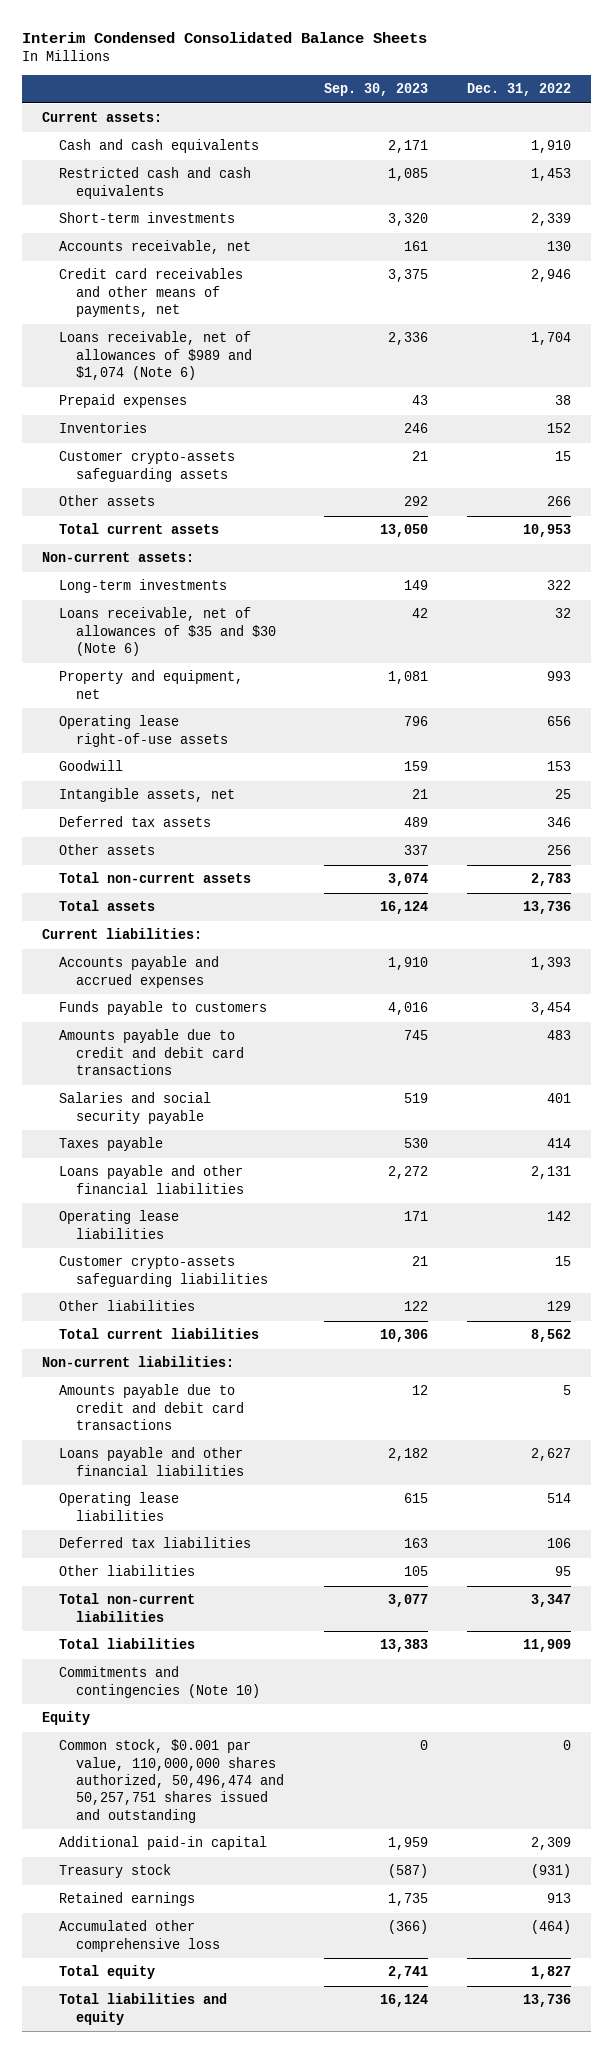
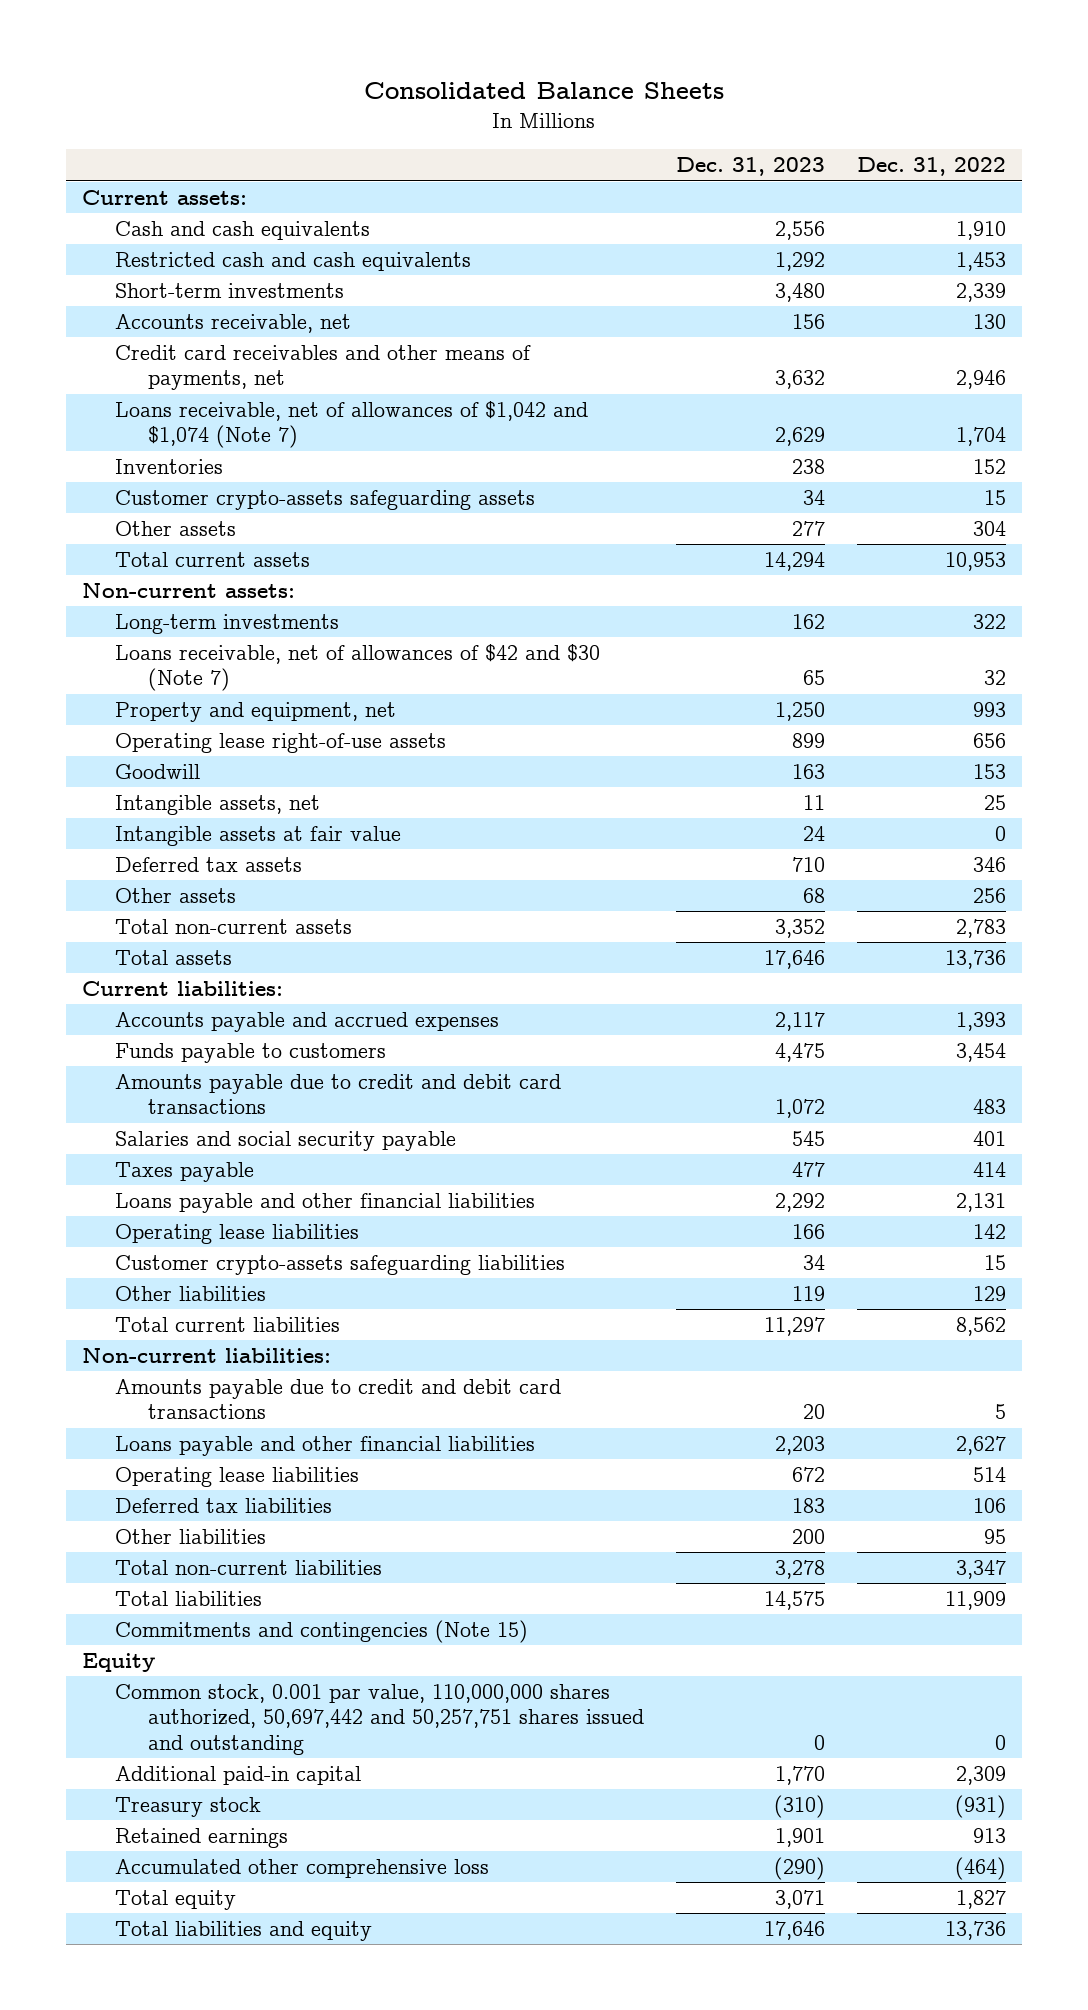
- Interim Condensed Consolidated Balance Sheets
+ Consolidated Balance Sheets
- | Sep. 30, 2023 | Dec. 31, 2022
+ | Dec. 31, 2023 | Dec. 31, 2022
- Loans receivable, net of allowances of $989 and $1,074 (Note 6) | 2,336 | 1,704
- Prepaid expenses | 43 | 38
+ Loans receivable, net of allowances of $1,042 and $1,074 (Note 7) | 2,629 | 1,704
- Other assets | 292 | 266
+ Other assets | 277 | 304
- Loans receivable, net of allowances of $35 and $30 (Note 6) | 42 | 32
+ Loans receivable, net of allowances of $42 and $30 (Note 7) | 65 | 32
+ Intangible assets at fair value | 24 | 0
- Commitments and contingencies (Note 10)
+ Commitments and contingencies (Note 15)
- Common stock, $0.001 par value, 110,000,000 shares authorized, 50,496,474 and 50,257,751 shares issued and outstanding | 0 | 0
+ Common stock, 0.001 par value, 110,000,000 shares authorized, 50,697,442 and 50,257,751 shares issued and outstanding | 0 | 0

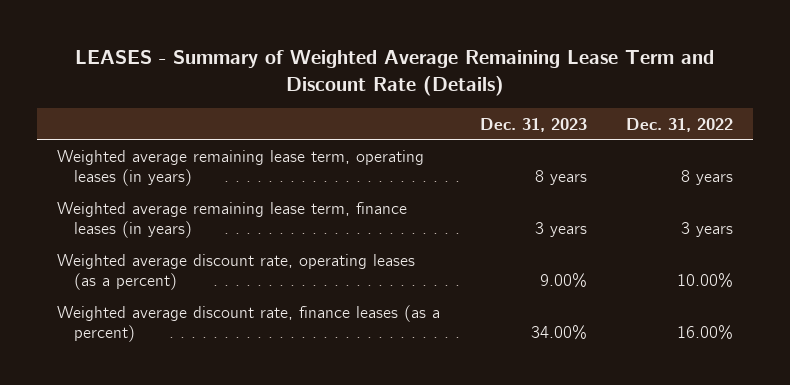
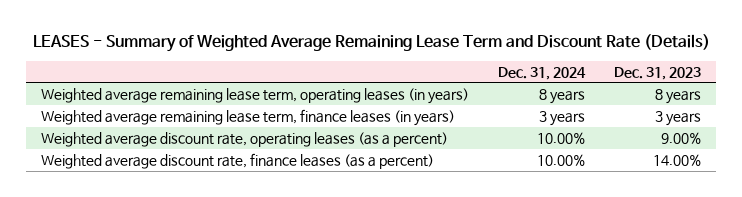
- | Dec. 31, 2023 | Dec. 31, 2022
+ | Dec. 31, 2024 | Dec. 31, 2023
- Weighted average discount rate, finance leases (as a percent) | 34.00% | 16.00%
+ Weighted average discount rate, finance leases (as a percent) | 10.00% | 14.00%

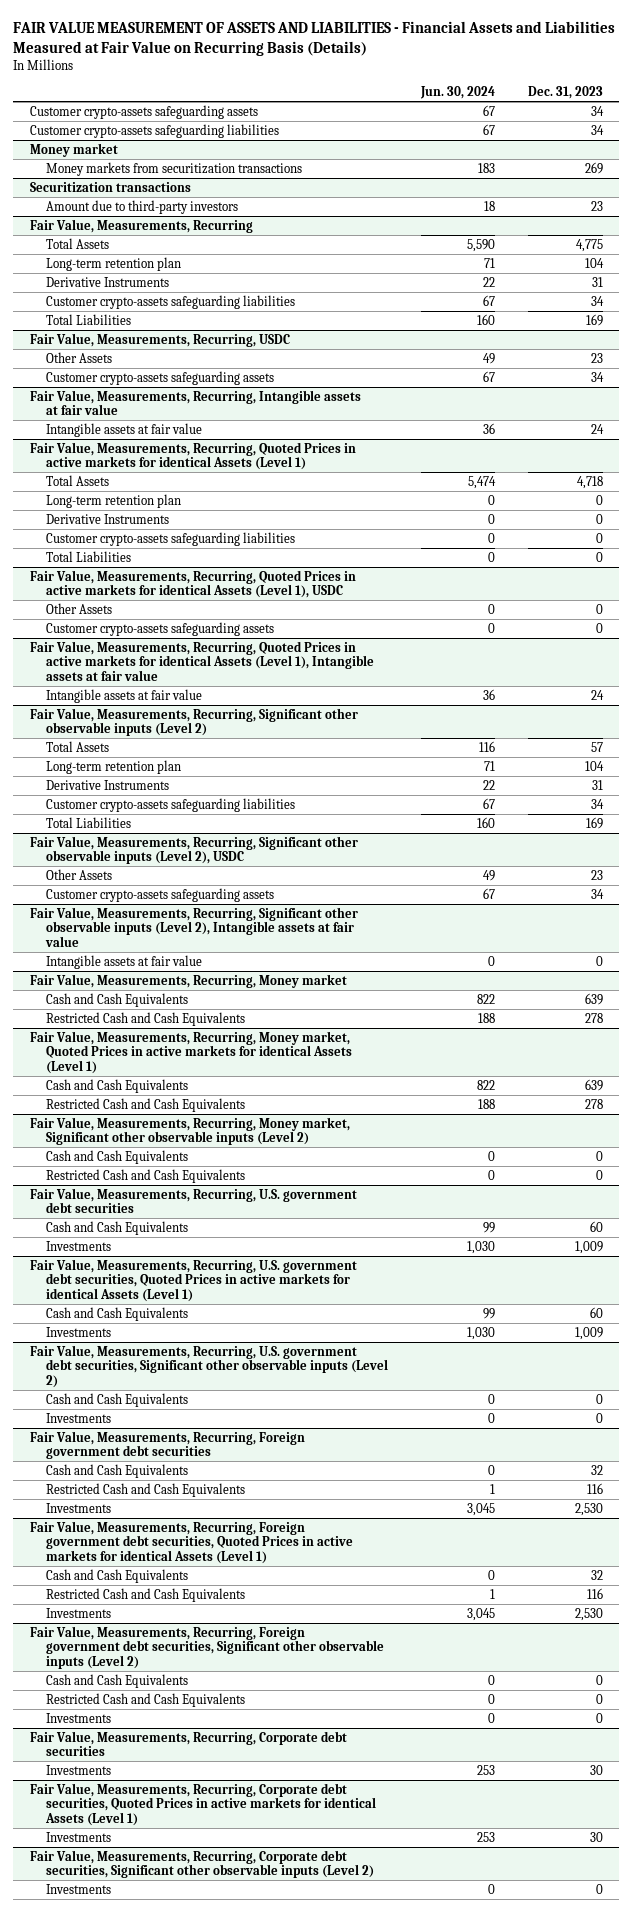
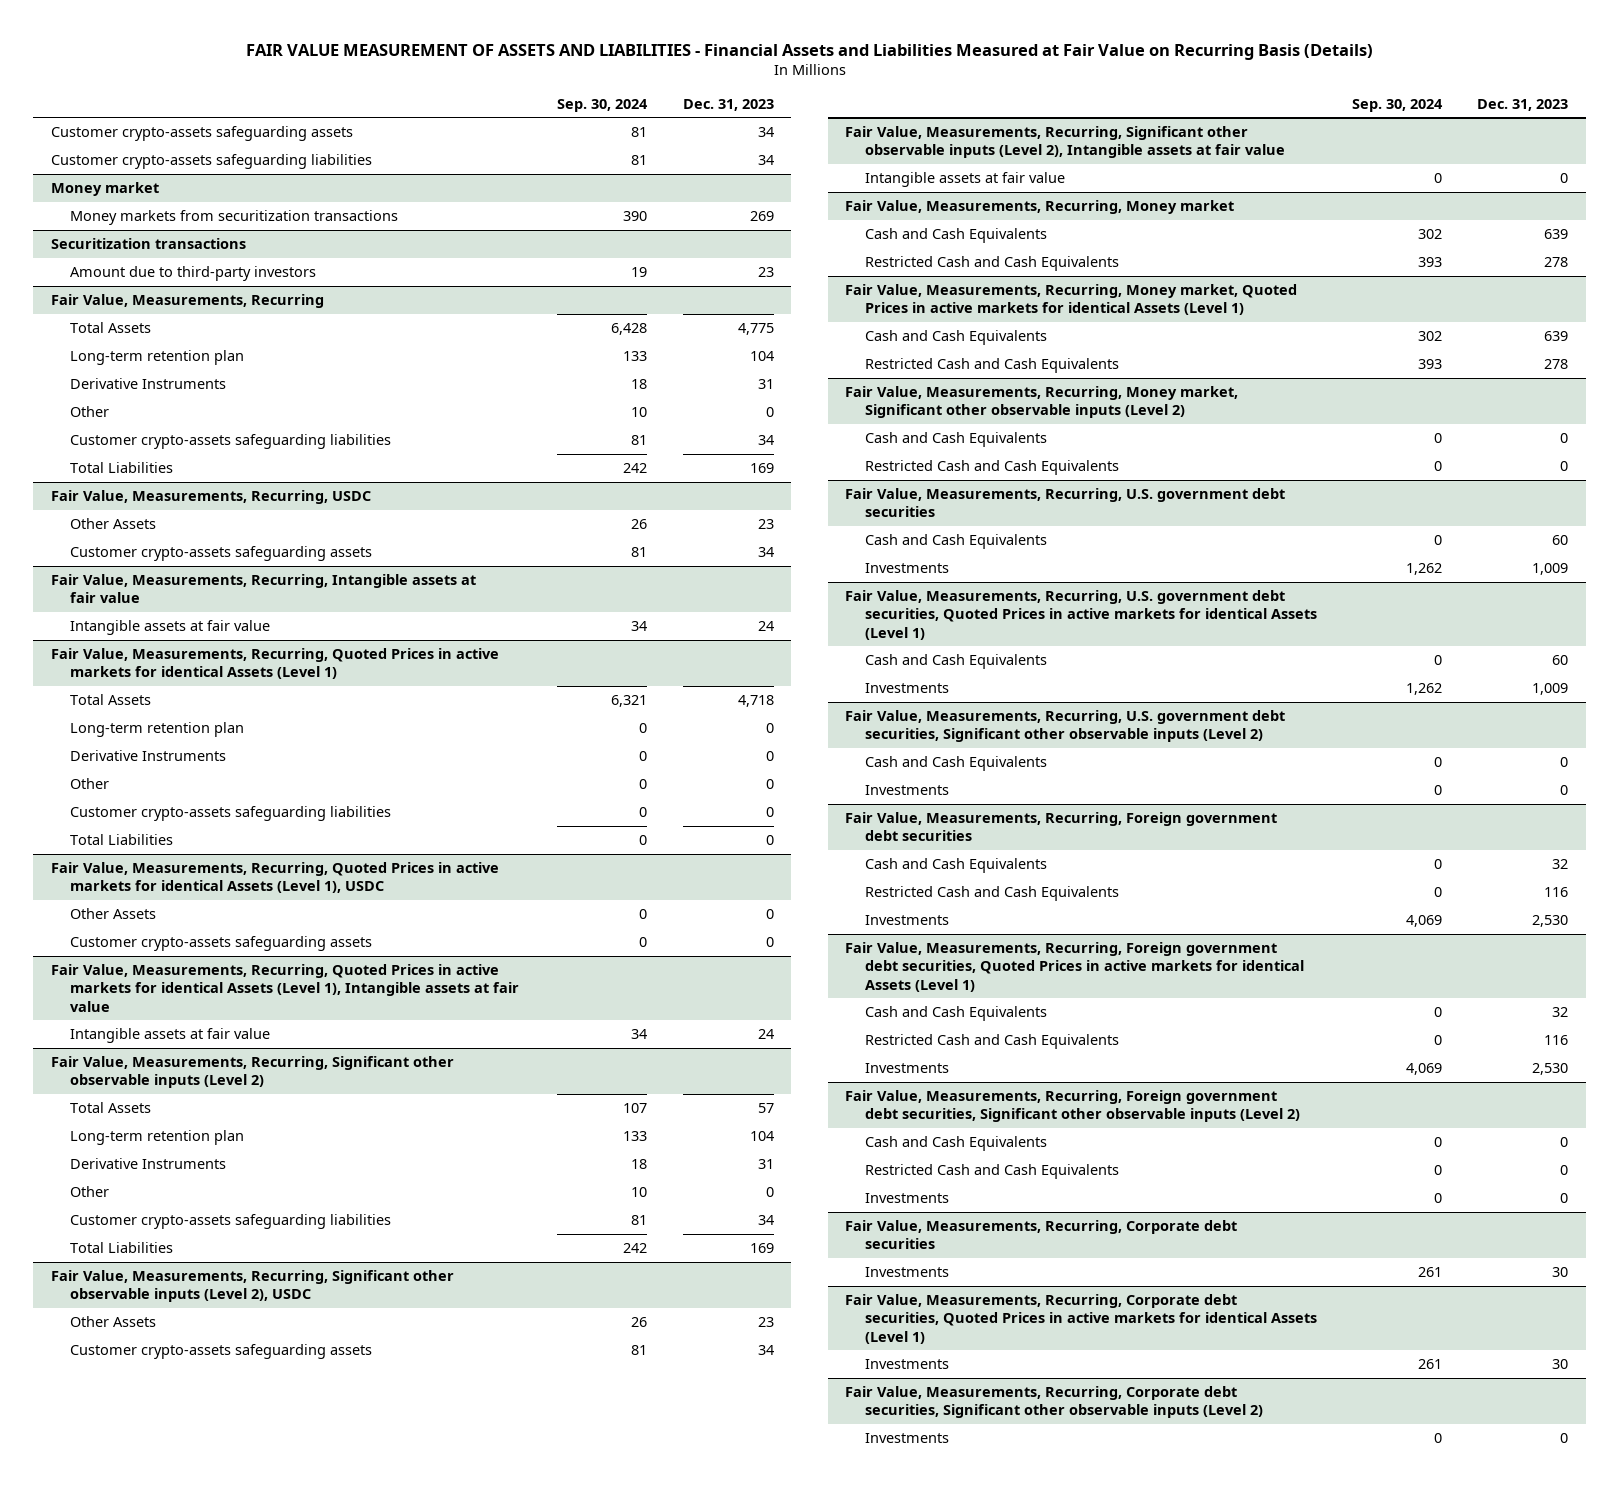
- | Jun. 30, 2024 | Dec. 31, 2023
+ | Sep. 30, 2024 | Dec. 31, 2023
@ Fair Value, Measurements, Recurring
+ Other | 10 | 0
@ Fair Value, Measurements, Recurring, Quoted Prices in active markets for identical Assets (Level 1)
+ Other | 0 | 0
@ Fair Value, Measurements, Recurring, Significant other observable inputs (Level 2)
+ Other | 10 | 0

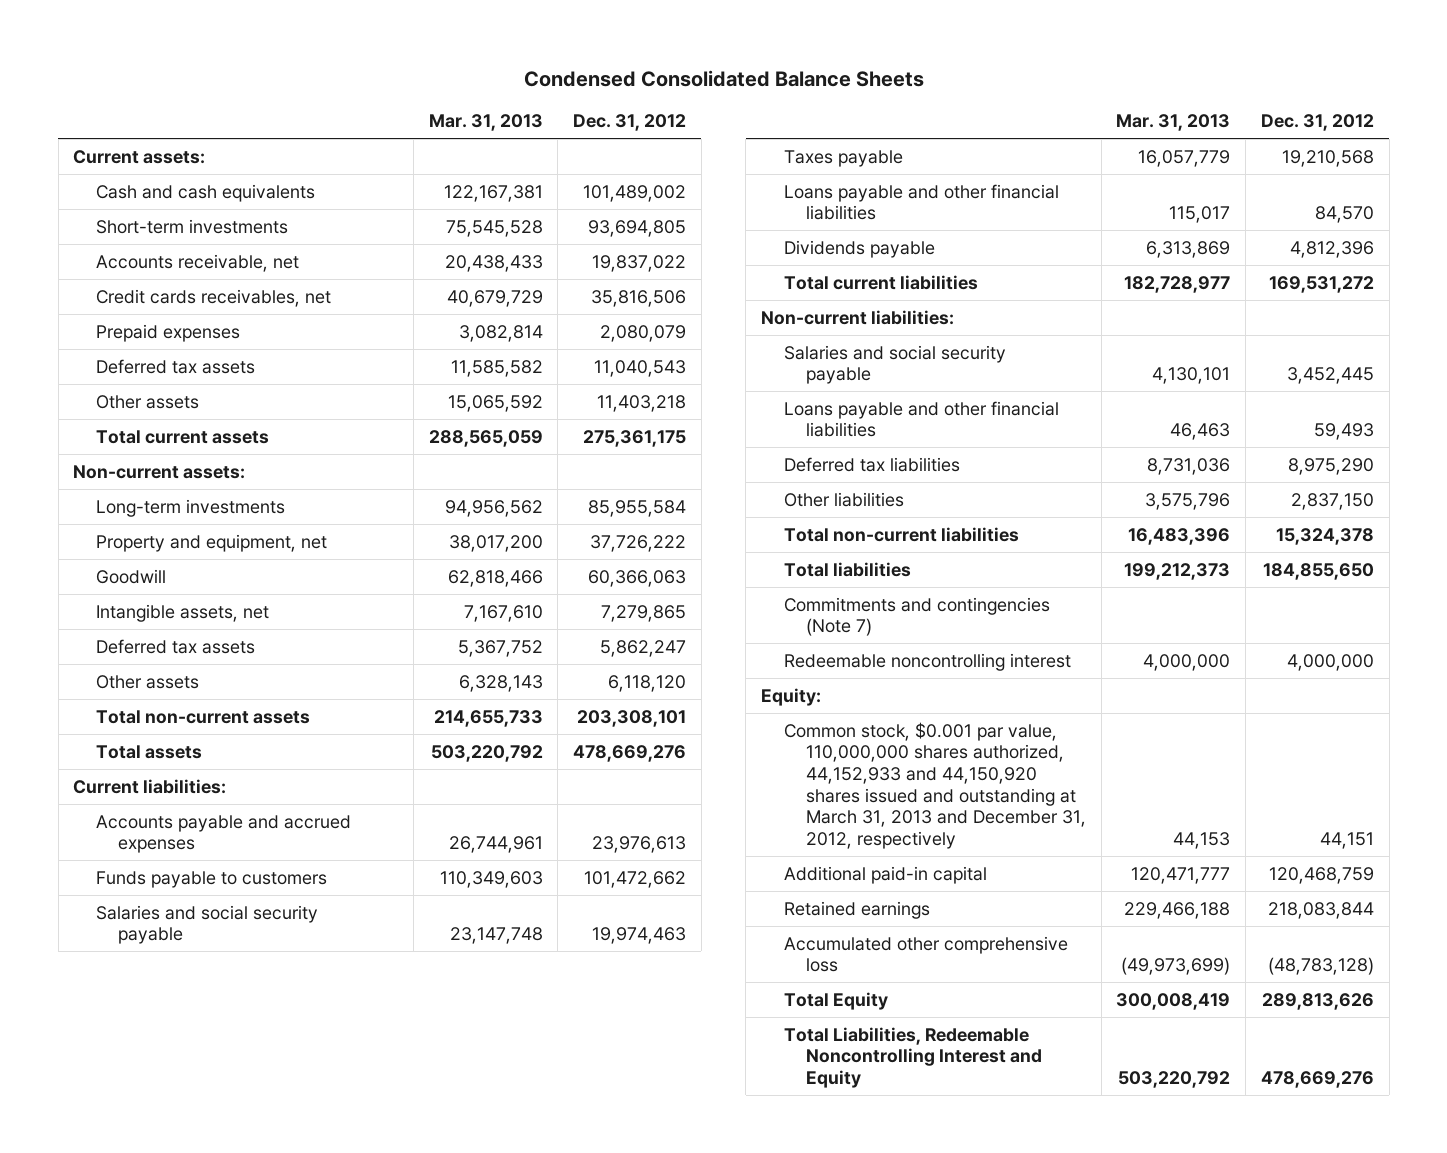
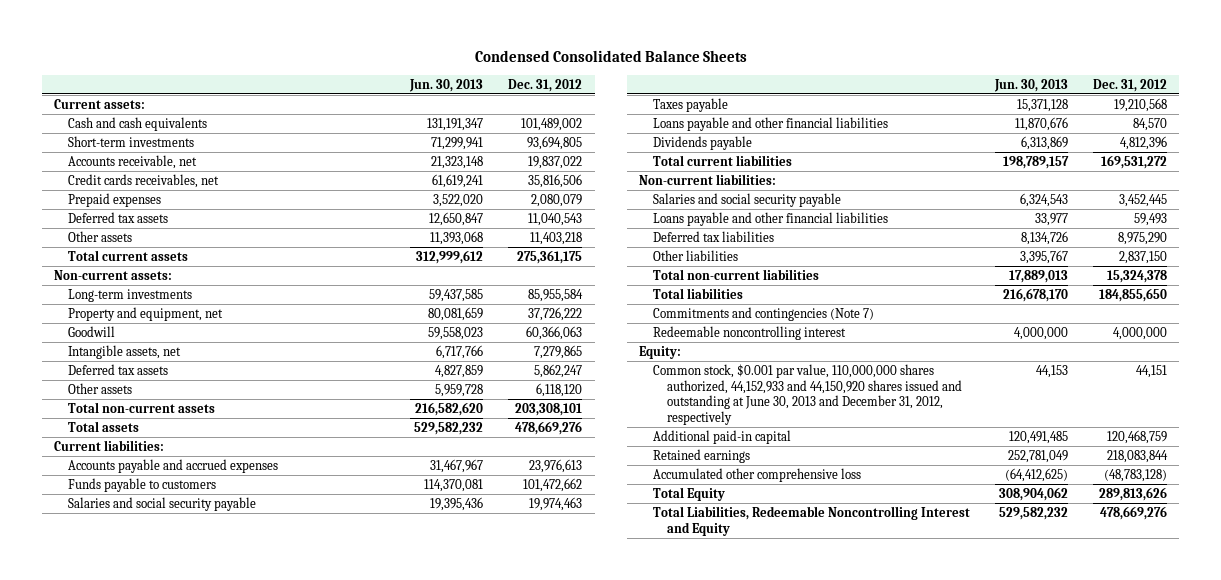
- | Mar. 31, 2013 | Dec. 31, 2012
+ | Jun. 30, 2013 | Dec. 31, 2012
- Common stock, $0.001 par value, 110,000,000 shares authorized, 44,152,933 and 44,150,920 shares issued and outstanding at March 31, 2013 and December 31, 2012, respectively | 44,153 | 44,151
+ Common stock, $0.001 par value, 110,000,000 shares authorized, 44,152,933 and 44,150,920 shares issued and outstanding at June 30, 2013 and December 31, 2012, respectively | 44,153 | 44,151

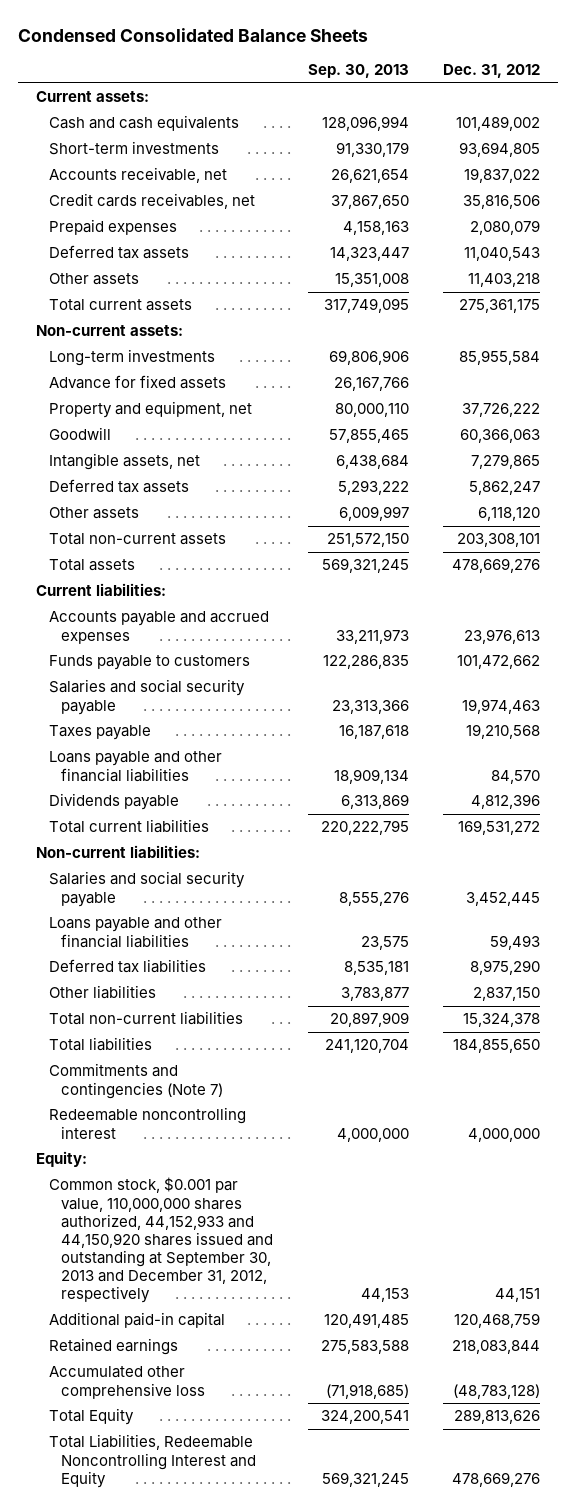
- | Jun. 30, 2013 | Dec. 31, 2012
+ | Sep. 30, 2013 | Dec. 31, 2012
+ Advance for fixed assets | 26,167,766 |
- Common stock, $0.001 par value, 110,000,000 shares authorized, 44,152,933 and 44,150,920 shares issued and outstanding at June 30, 2013 and December 31, 2012, respectively | 44,153 | 44,151
+ Common stock, $0.001 par value, 110,000,000 shares authorized, 44,152,933 and 44,150,920 shares issued and outstanding at September 30, 2013 and December 31, 2012, respectively | 44,153 | 44,151

